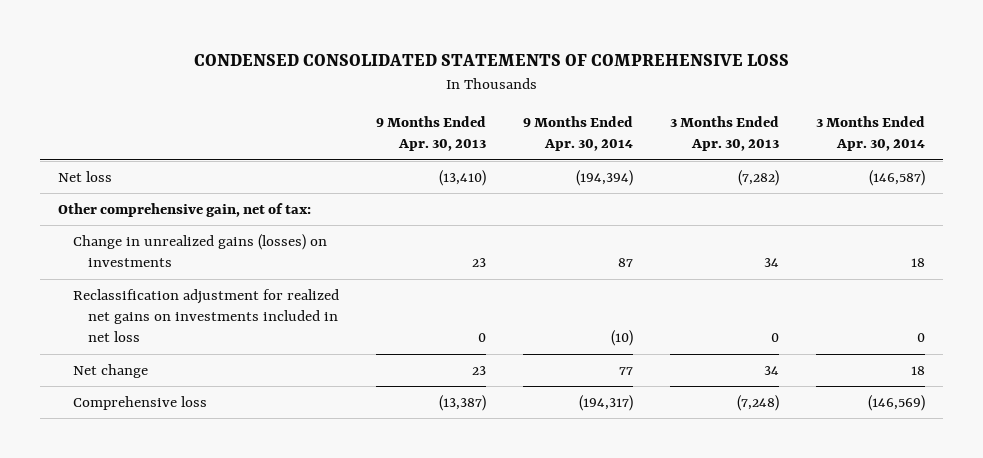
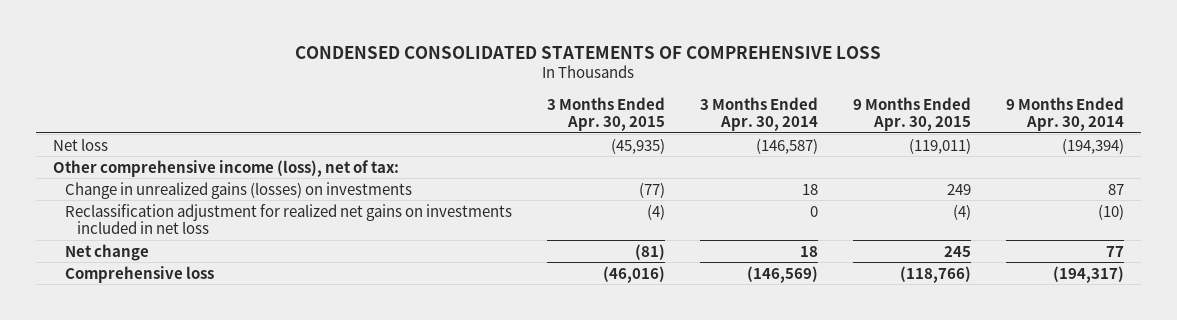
- | 9 Months Ended Apr. 30, 2013 | 9 Months Ended Apr. 30, 2014 | 3 Months Ended Apr. 30, 2013 | 3 Months Ended Apr. 30, 2014
+ | 3 Months Ended Apr. 30, 2015 | 3 Months Ended Apr. 30, 2014 | 9 Months Ended Apr. 30, 2015 | 9 Months Ended Apr. 30, 2014
- Other comprehensive gain, net of tax:
+ Other comprehensive income (loss), net of tax:

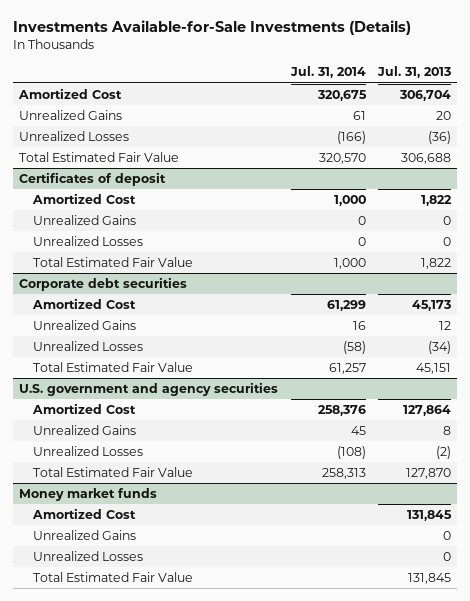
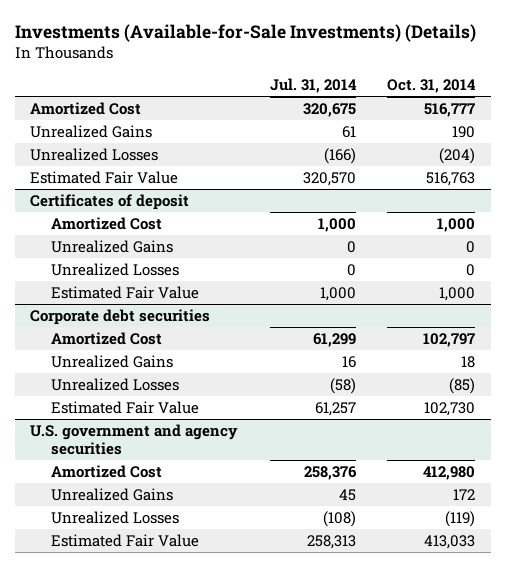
- Investments Available-for-Sale Investments (Details)
+ Investments (Available-for-Sale Investments) (Details)
- | Jul. 31, 2014 | Jul. 31, 2013
+ | Jul. 31, 2014 | Oct. 31, 2014
- Total Estimated Fair Value | 320,570 | 306,688
+ Estimated Fair Value | 320,570 | 516,763
@ Certificates of deposit
- Total Estimated Fair Value | 1,000 | 1,822
+ Estimated Fair Value | 1,000 | 1,000
@ Corporate debt securities
- Total Estimated Fair Value | 61,257 | 45,151
+ Estimated Fair Value | 61,257 | 102,730
@ U.S. government and agency securities
- Total Estimated Fair Value | 258,313 | 127,870
- Money market funds
- Amortized Cost | | 131,845
- Unrealized Gains | | 0
- Unrealized Losses | | 0
- Total Estimated Fair Value | | 131,845
@ U.S. government and agency securities
+ Estimated Fair Value | 258,313 | 413,033

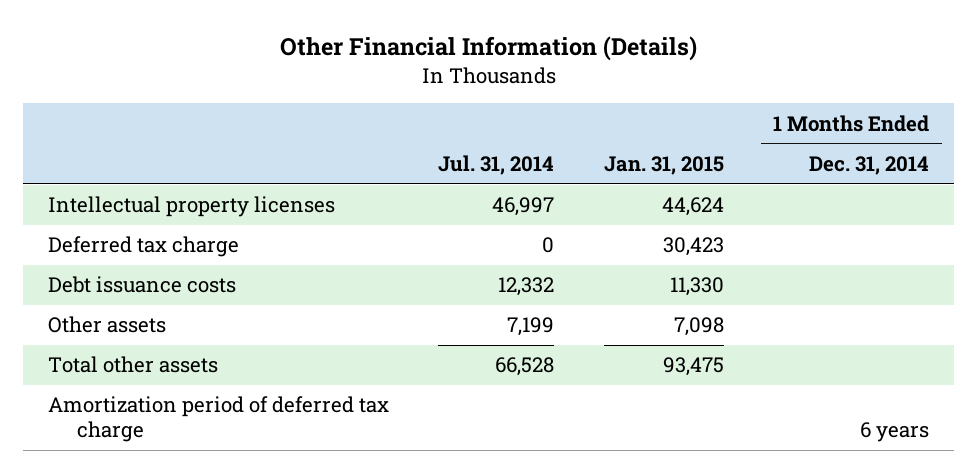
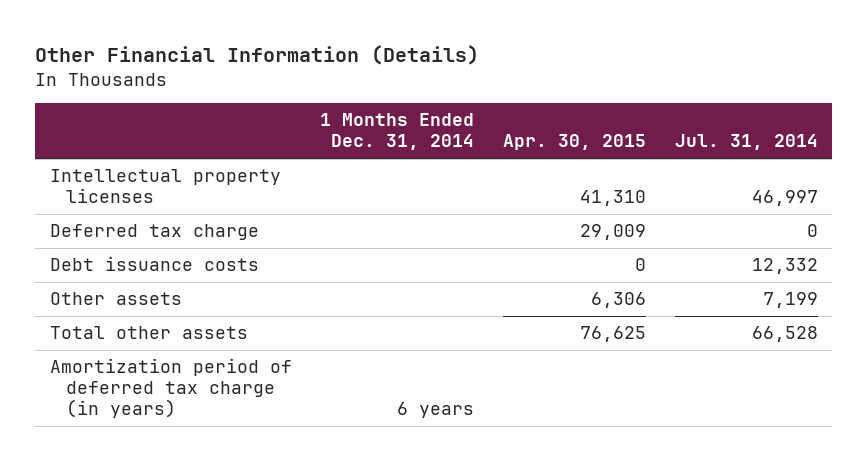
- | Jul. 31, 2014 | Jan. 31, 2015 | 1 Months Ended Dec. 31, 2014
+ | 1 Months Ended Dec. 31, 2014 | Apr. 30, 2015 | Jul. 31, 2014
- Amortization period of deferred tax charge | | | 6 years
+ Amortization period of deferred tax charge (in years) | 6 years | |

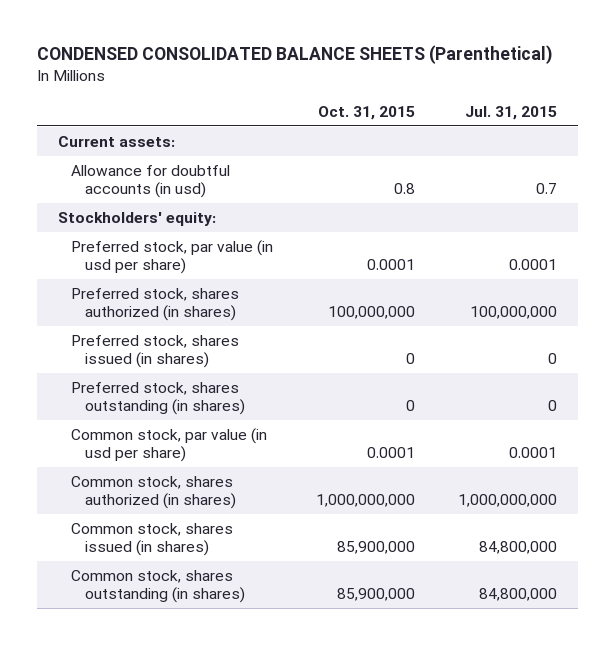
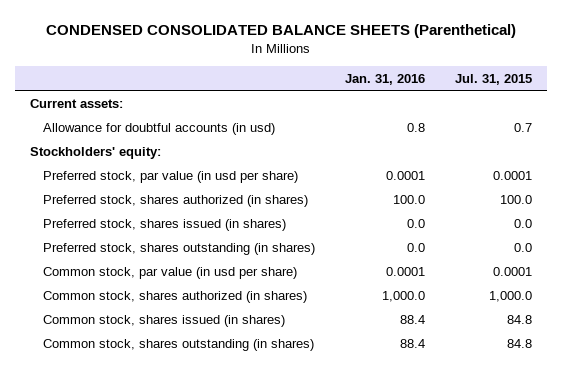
- | Oct. 31, 2015 | Jul. 31, 2015
+ | Jan. 31, 2016 | Jul. 31, 2015
- Preferred stock, shares authorized (in shares) | 100,000,000 | 100,000,000
- Preferred stock, shares issued (in shares) | 0 | 0
- Preferred stock, shares outstanding (in shares) | 0 | 0
+ Preferred stock, shares authorized (in shares) | 100.0 | 100.0
+ Preferred stock, shares issued (in shares) | 0.0 | 0.0
+ Preferred stock, shares outstanding (in shares) | 0.0 | 0.0
- Common stock, shares authorized (in shares) | 1,000,000,000 | 1,000,000,000
- Common stock, shares issued (in shares) | 85,900,000 | 84,800,000
- Common stock, shares outstanding (in shares) | 85,900,000 | 84,800,000
+ Common stock, shares authorized (in shares) | 1,000.0 | 1,000.0
+ Common stock, shares issued (in shares) | 88.4 | 84.8
+ Common stock, shares outstanding (in shares) | 88.4 | 84.8

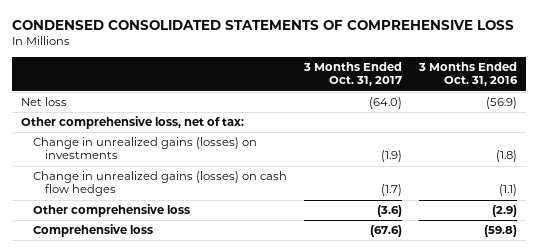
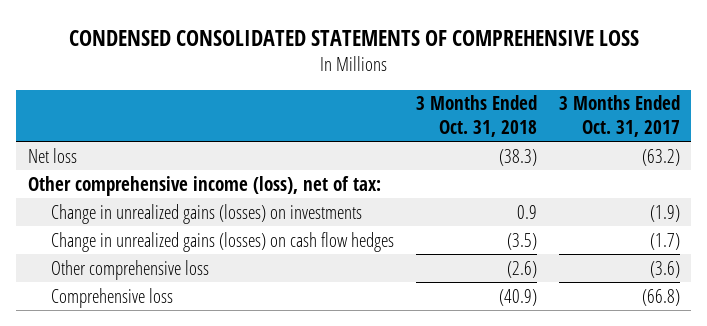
- | 3 Months Ended Oct. 31, 2017 | 3 Months Ended Oct. 31, 2016
+ | 3 Months Ended Oct. 31, 2018 | 3 Months Ended Oct. 31, 2017
- Net loss | (64.0) | (56.9)
- Other comprehensive loss, net of tax:
+ Net loss | (38.3) | (63.2)
+ Other comprehensive income (loss), net of tax:
- Comprehensive loss | (67.6) | (59.8)
+ Comprehensive loss | (40.9) | (66.8)

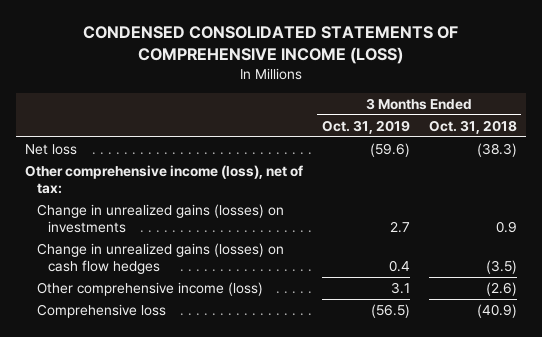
- CONDENSED CONSOLIDATED STATEMENTS OF COMPREHENSIVE LOSS
+ CONDENSED CONSOLIDATED STATEMENTS OF COMPREHENSIVE INCOME (LOSS)
- | 3 Months Ended Oct. 31, 2018 | 3 Months Ended Oct. 31, 2017
+ | 3 Months Ended Oct. 31, 2019 | 3 Months Ended Oct. 31, 2018
- Other comprehensive loss | (2.6) | (3.6)
+ Other comprehensive income (loss) | 3.1 | (2.6)

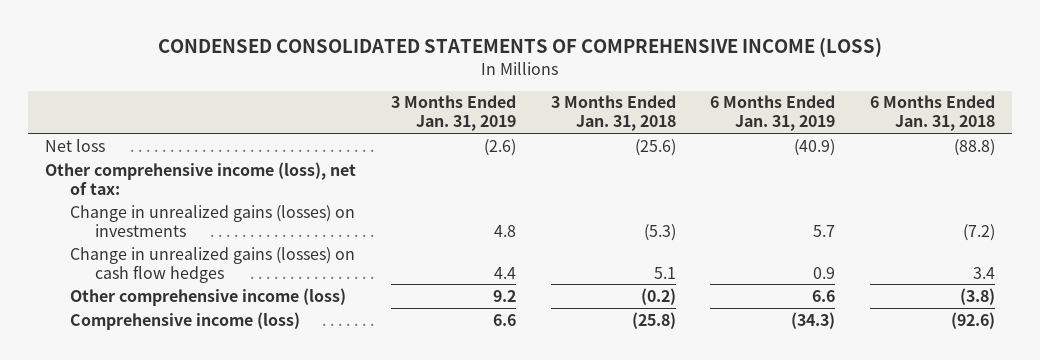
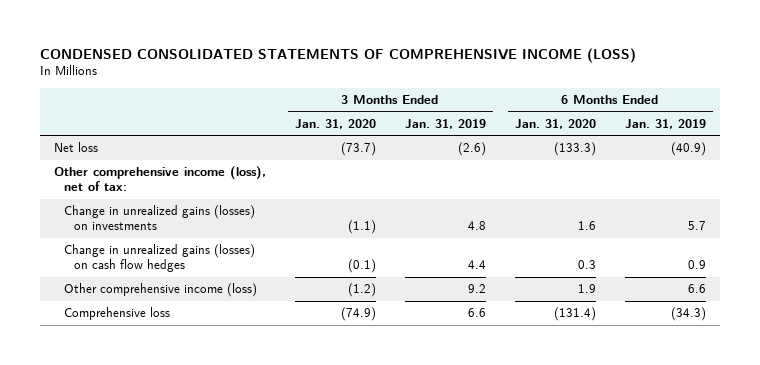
- | 3 Months Ended Jan. 31, 2019 | 3 Months Ended Jan. 31, 2018 | 6 Months Ended Jan. 31, 2019 | 6 Months Ended Jan. 31, 2018
+ | 3 Months Ended Jan. 31, 2020 | 3 Months Ended Jan. 31, 2019 | 6 Months Ended Jan. 31, 2020 | 6 Months Ended Jan. 31, 2019
- Comprehensive income (loss) | 6.6 | (25.8) | (34.3) | (92.6)
+ Comprehensive loss | (74.9) | 6.6 | (131.4) | (34.3)

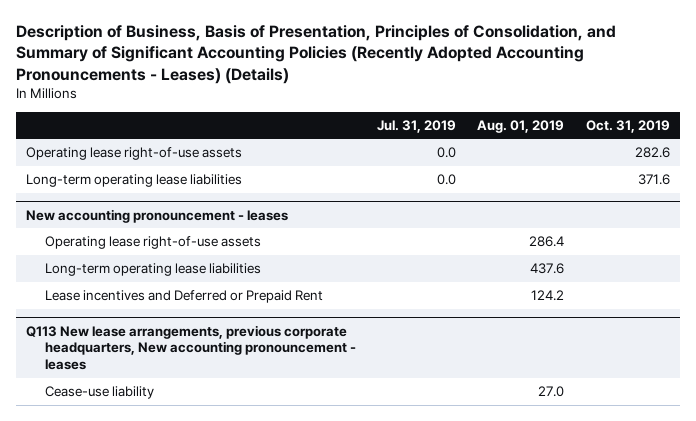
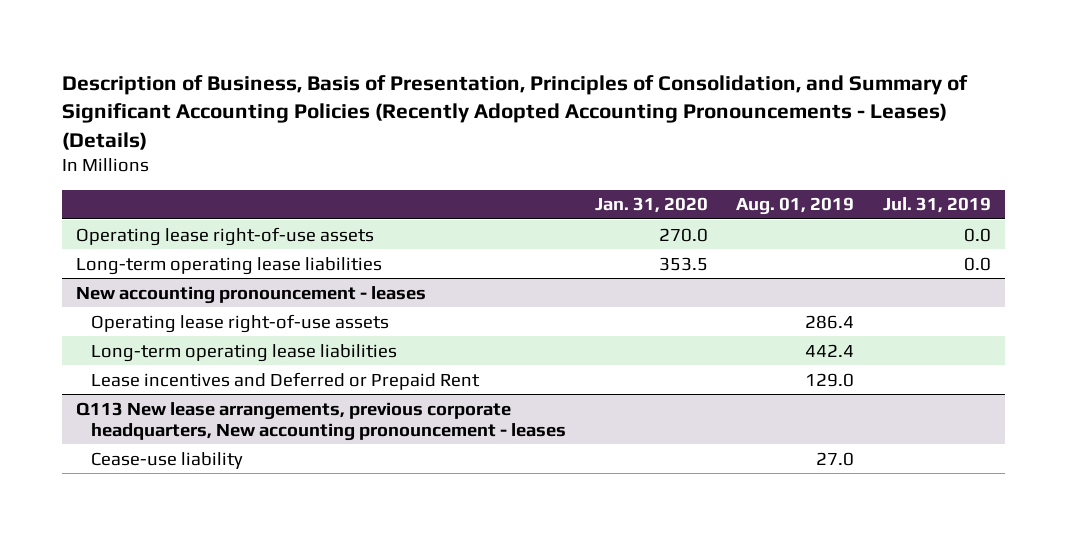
- | Jul. 31, 2019 | Aug. 01, 2019 | Oct. 31, 2019
+ | Jan. 31, 2020 | Aug. 01, 2019 | Jul. 31, 2019
@ New accounting pronouncement - leases
- Long-term operating lease liabilities | | 437.6 |
- Lease incentives and Deferred or Prepaid Rent | | 124.2 |
+ Long-term operating lease liabilities | | 442.4 |
+ Lease incentives and Deferred or Prepaid Rent | | 129.0 |

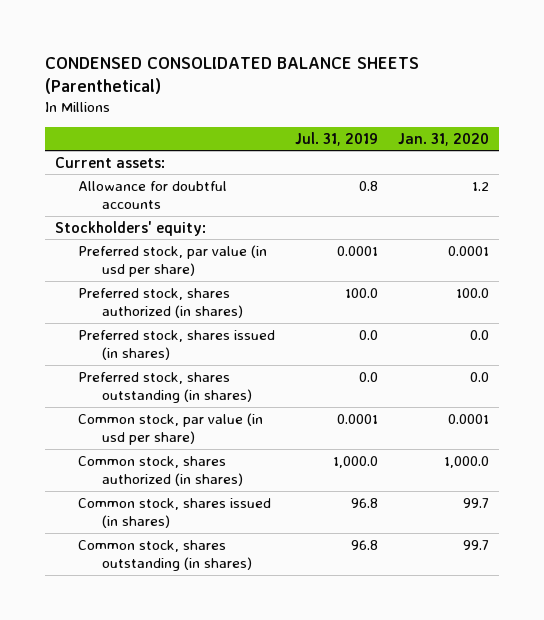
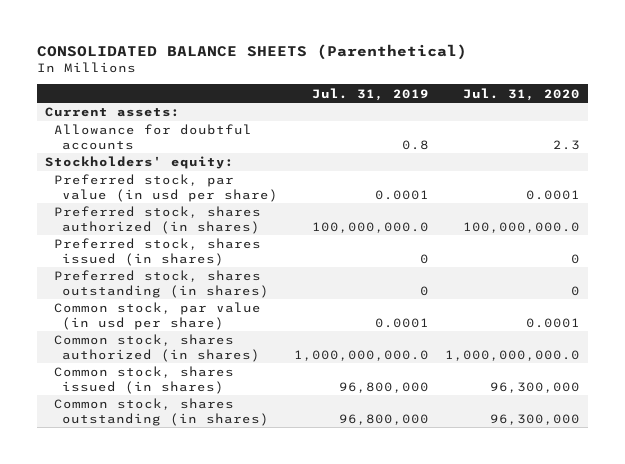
- CONDENSED CONSOLIDATED BALANCE SHEETS (Parenthetical)
+ CONSOLIDATED BALANCE SHEETS (Parenthetical)
- | Jul. 31, 2019 | Jan. 31, 2020
+ | Jul. 31, 2019 | Jul. 31, 2020
- Preferred stock, shares authorized (in shares) | 100.0 | 100.0
- Preferred stock, shares issued (in shares) | 0.0 | 0.0
- Preferred stock, shares outstanding (in shares) | 0.0 | 0.0
+ Preferred stock, shares authorized (in shares) | 100,000,000.0 | 100,000,000.0
+ Preferred stock, shares issued (in shares) | 0 | 0
+ Preferred stock, shares outstanding (in shares) | 0 | 0
- Common stock, shares authorized (in shares) | 1,000.0 | 1,000.0
- Common stock, shares issued (in shares) | 96.8 | 99.7
- Common stock, shares outstanding (in shares) | 96.8 | 99.7
+ Common stock, shares authorized (in shares) | 1,000,000,000.0 | 1,000,000,000.0
+ Common stock, shares issued (in shares) | 96,800,000 | 96,300,000
+ Common stock, shares outstanding (in shares) | 96,800,000 | 96,300,000

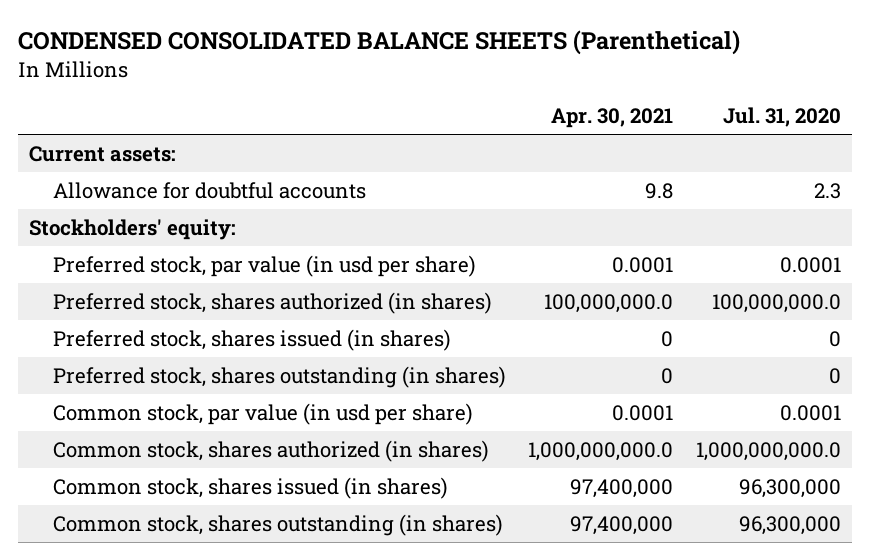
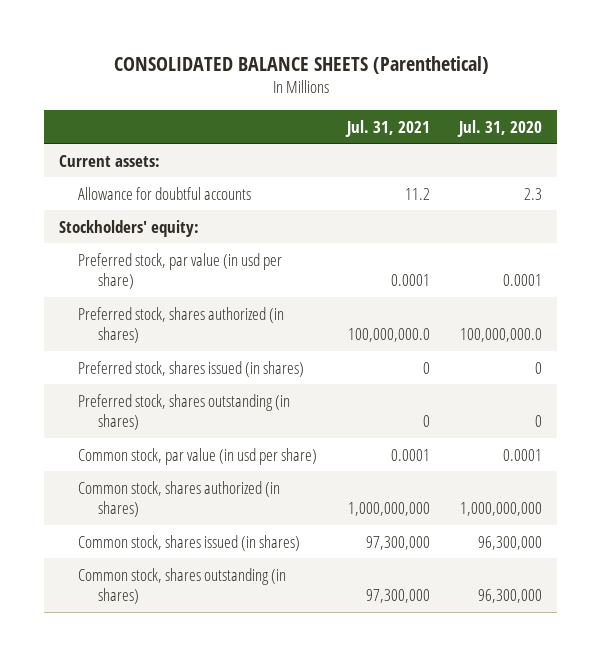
- CONDENSED CONSOLIDATED BALANCE SHEETS (Parenthetical)
+ CONSOLIDATED BALANCE SHEETS (Parenthetical)
- | Apr. 30, 2021 | Jul. 31, 2020
+ | Jul. 31, 2021 | Jul. 31, 2020
- Common stock, shares authorized (in shares) | 1,000,000,000.0 | 1,000,000,000.0
+ Common stock, shares authorized (in shares) | 1,000,000,000 | 1,000,000,000

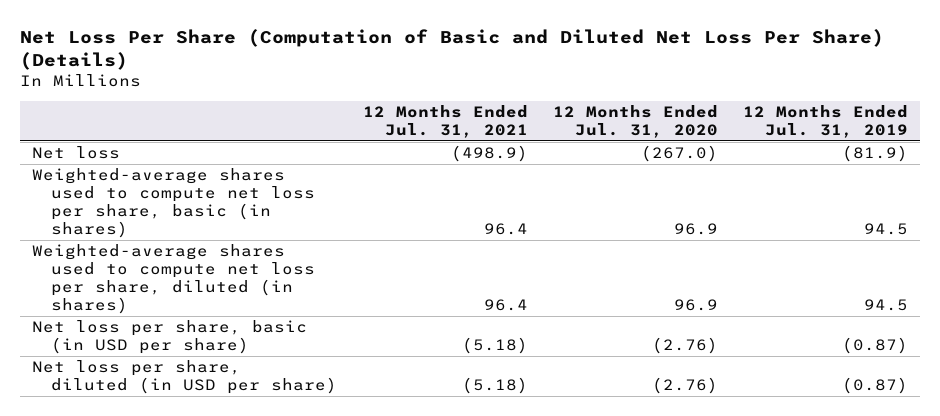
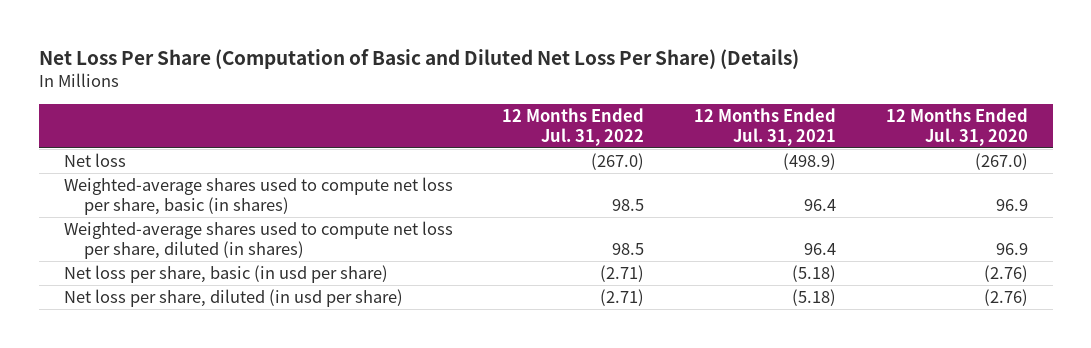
- | 12 Months Ended Jul. 31, 2021 | 12 Months Ended Jul. 31, 2020 | 12 Months Ended Jul. 31, 2019
+ | 12 Months Ended Jul. 31, 2022 | 12 Months Ended Jul. 31, 2021 | 12 Months Ended Jul. 31, 2020
- Net loss per share, basic (in USD per share) | (5.18) | (2.76) | (0.87)
- Net loss per share, diluted (in USD per share) | (5.18) | (2.76) | (0.87)
+ Net loss per share, basic (in usd per share) | (2.71) | (5.18) | (2.76)
+ Net loss per share, diluted (in usd per share) | (2.71) | (5.18) | (2.76)

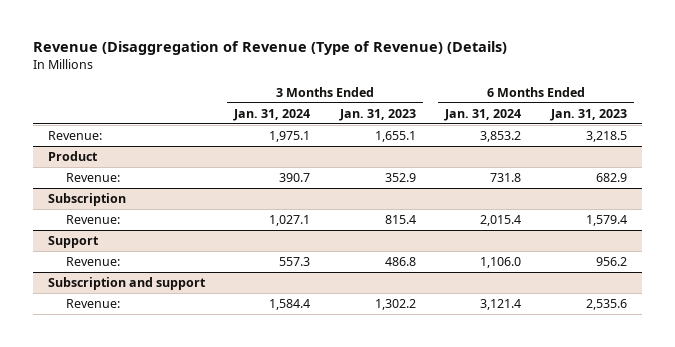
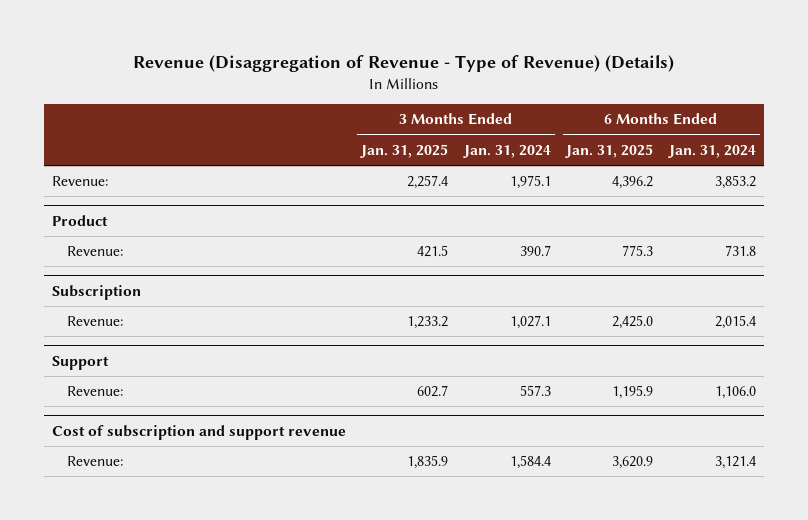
- Revenue (Disaggregation of Revenue (Type of Revenue) (Details)
+ Revenue (Disaggregation of Revenue - Type of Revenue) (Details)
- | 3 Months Ended Jan. 31, 2024 | 3 Months Ended Jan. 31, 2023 | 6 Months Ended Jan. 31, 2024 | 6 Months Ended Jan. 31, 2023
+ | 3 Months Ended Jan. 31, 2025 | 3 Months Ended Jan. 31, 2024 | 6 Months Ended Jan. 31, 2025 | 6 Months Ended Jan. 31, 2024
- Subscription and support
+ Cost of subscription and support revenue

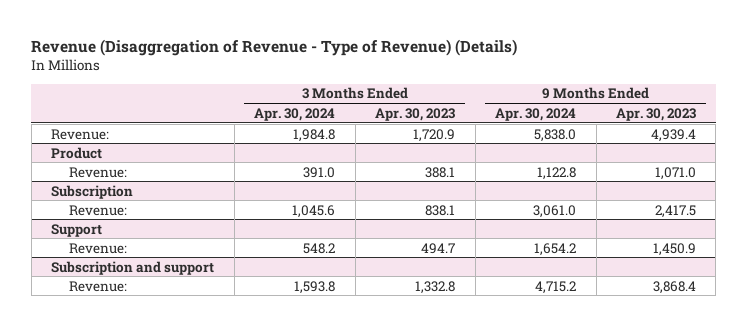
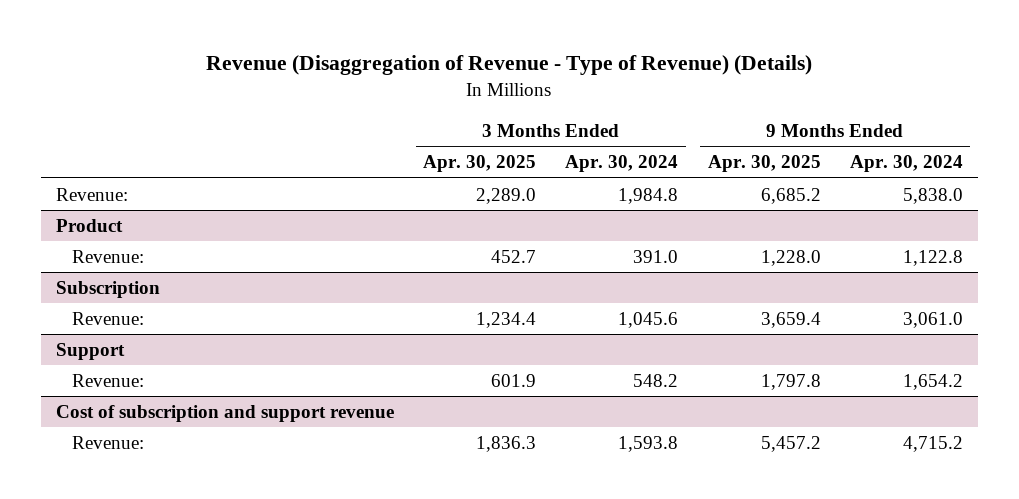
- | 3 Months Ended Apr. 30, 2024 | 3 Months Ended Apr. 30, 2023 | 9 Months Ended Apr. 30, 2024 | 9 Months Ended Apr. 30, 2023
+ | 3 Months Ended Apr. 30, 2025 | 3 Months Ended Apr. 30, 2024 | 9 Months Ended Apr. 30, 2025 | 9 Months Ended Apr. 30, 2024
- Subscription and support
+ Cost of subscription and support revenue

